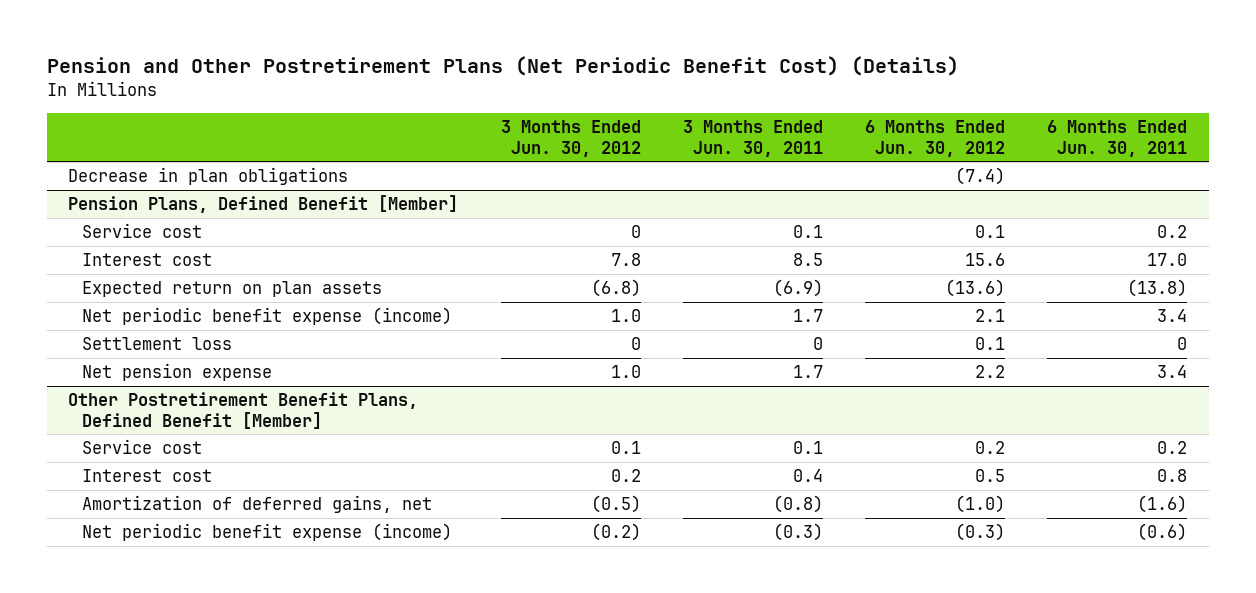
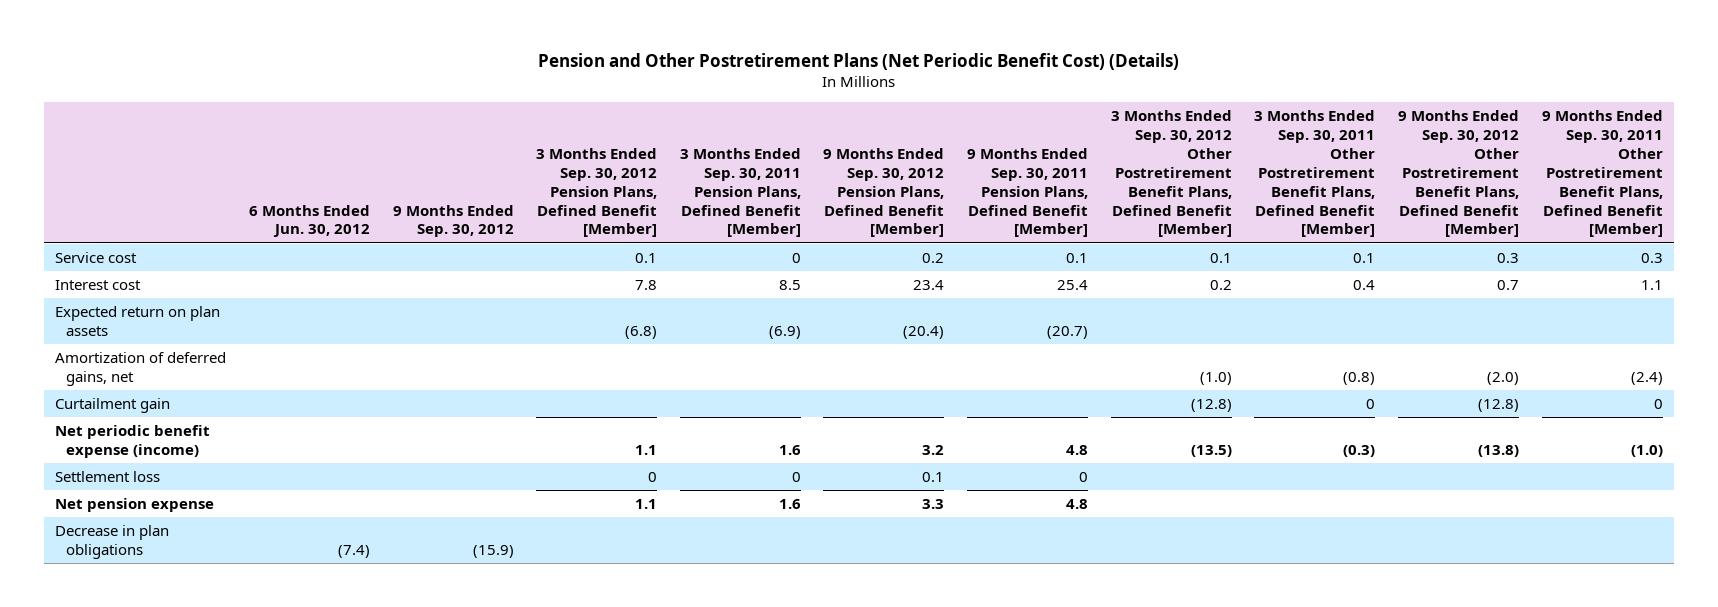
- | 3 Months Ended Jun. 30, 2012 | 3 Months Ended Jun. 30, 2011 | 6 Months Ended Jun. 30, 2012 | 6 Months Ended Jun. 30, 2011
+ | 6 Months Ended Jun. 30, 2012 | 9 Months Ended Sep. 30, 2012 | 3 Months Ended Sep. 30, 2012 Pension Plans, Defined Benefit [Member] | 3 Months Ended Sep. 30, 2011 Pension Plans, Defined Benefit [Member] | 9 Months Ended Sep. 30, 2012 Pension Plans, Defined Benefit [Member] | 9 Months Ended Sep. 30, 2011 Pension Plans, Defined Benefit [Member] | 3 Months Ended Sep. 30, 2012 Other Postretirement Benefit Plans, Defined Benefit [Member] | 3 Months Ended Sep. 30, 2011 Other Postretirement Benefit Plans, Defined Benefit [Member] | 9 Months Ended Sep. 30, 2012 Other Postretirement Benefit Plans, Defined Benefit [Member] | 9 Months Ended Sep. 30, 2011 Other Postretirement Benefit Plans, Defined Benefit [Member]
+ Service cost | | | 0.1 | 0 | 0.2 | 0.1 | 0.1 | 0.1 | 0.3 | 0.3
+ Interest cost | | | 7.8 | 8.5 | 23.4 | 25.4 | 0.2 | 0.4 | 0.7 | 1.1
+ Expected return on plan assets | | | (6.8) | (6.9) | (20.4) | (20.7) | | | |
+ Amortization of deferred gains, net | | | | | | | (1.0) | (0.8) | (2.0) | (2.4)
+ Curtailment gain | | | | | | | (12.8) | 0 | (12.8) | 0
+ Net periodic benefit expense (income) | | | 1.1 | 1.6 | 3.2 | 4.8 | (13.5) | (0.3) | (13.8) | (1.0)
+ Settlement loss | | | 0 | 0 | 0.1 | 0 | | | |
+ Net pension expense | | | 1.1 | 1.6 | 3.3 | 4.8 | | | |
- Pension Plans, Defined Benefit [Member]
- Service cost | 0 | 0.1 | 0.1 | 0.2
- Interest cost | 7.8 | 8.5 | 15.6 | 17.0
- Expected return on plan assets | (6.8) | (6.9) | (13.6) | (13.8)
- Net periodic benefit expense (income) | 1.0 | 1.7 | 2.1 | 3.4
- Settlement loss | 0 | 0 | 0.1 | 0
- Net pension expense | 1.0 | 1.7 | 2.2 | 3.4
- Other Postretirement Benefit Plans, Defined Benefit [Member]
- Service cost | 0.1 | 0.1 | 0.2 | 0.2
- Interest cost | 0.2 | 0.4 | 0.5 | 0.8
- Amortization of deferred gains, net | (0.5) | (0.8) | (1.0) | (1.6)
- Net periodic benefit expense (income) | (0.2) | (0.3) | (0.3) | (0.6)

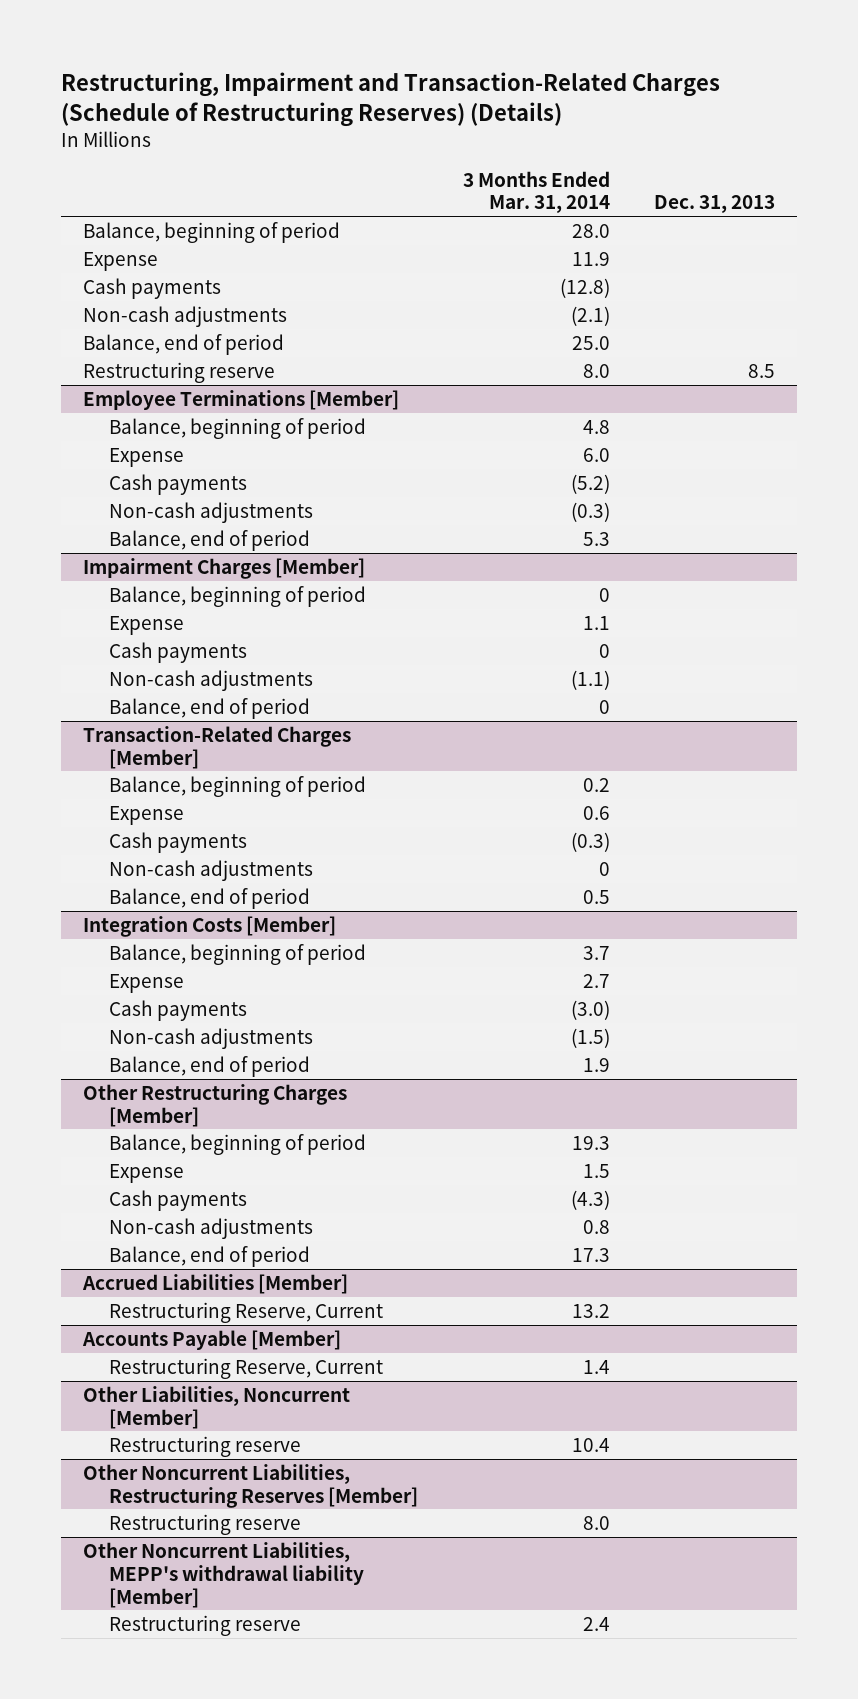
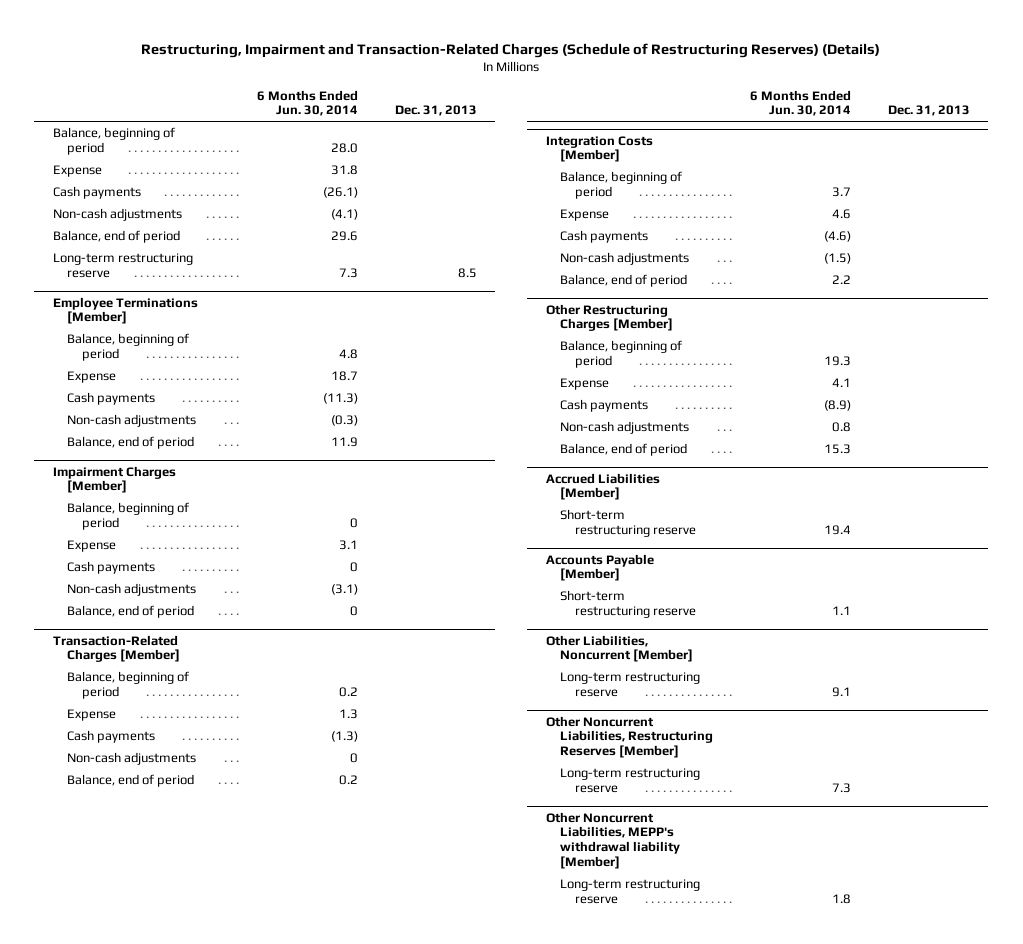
- | 3 Months Ended Mar. 31, 2014 | Dec. 31, 2013
+ | 6 Months Ended Jun. 30, 2014 | Dec. 31, 2013
- Restructuring reserve | 8.0 | 8.5
+ Long-term restructuring reserve | 7.3 | 8.5
@ Accrued Liabilities [Member]
- Restructuring Reserve, Current | 13.2 |
+ Short-term restructuring reserve | 19.4 |
@ Accounts Payable [Member]
- Restructuring Reserve, Current | 1.4 |
+ Short-term restructuring reserve | 1.1 |
@ Other Liabilities, Noncurrent [Member]
- Restructuring reserve | 10.4 |
+ Long-term restructuring reserve | 9.1 |
@ Other Noncurrent Liabilities, Restructuring Reserves [Member]
- Restructuring reserve | 8.0 |
+ Long-term restructuring reserve | 7.3 |
@ Other Noncurrent Liabilities, MEPP's withdrawal liability [Member]
- Restructuring reserve | 2.4 |
+ Long-term restructuring reserve | 1.8 |

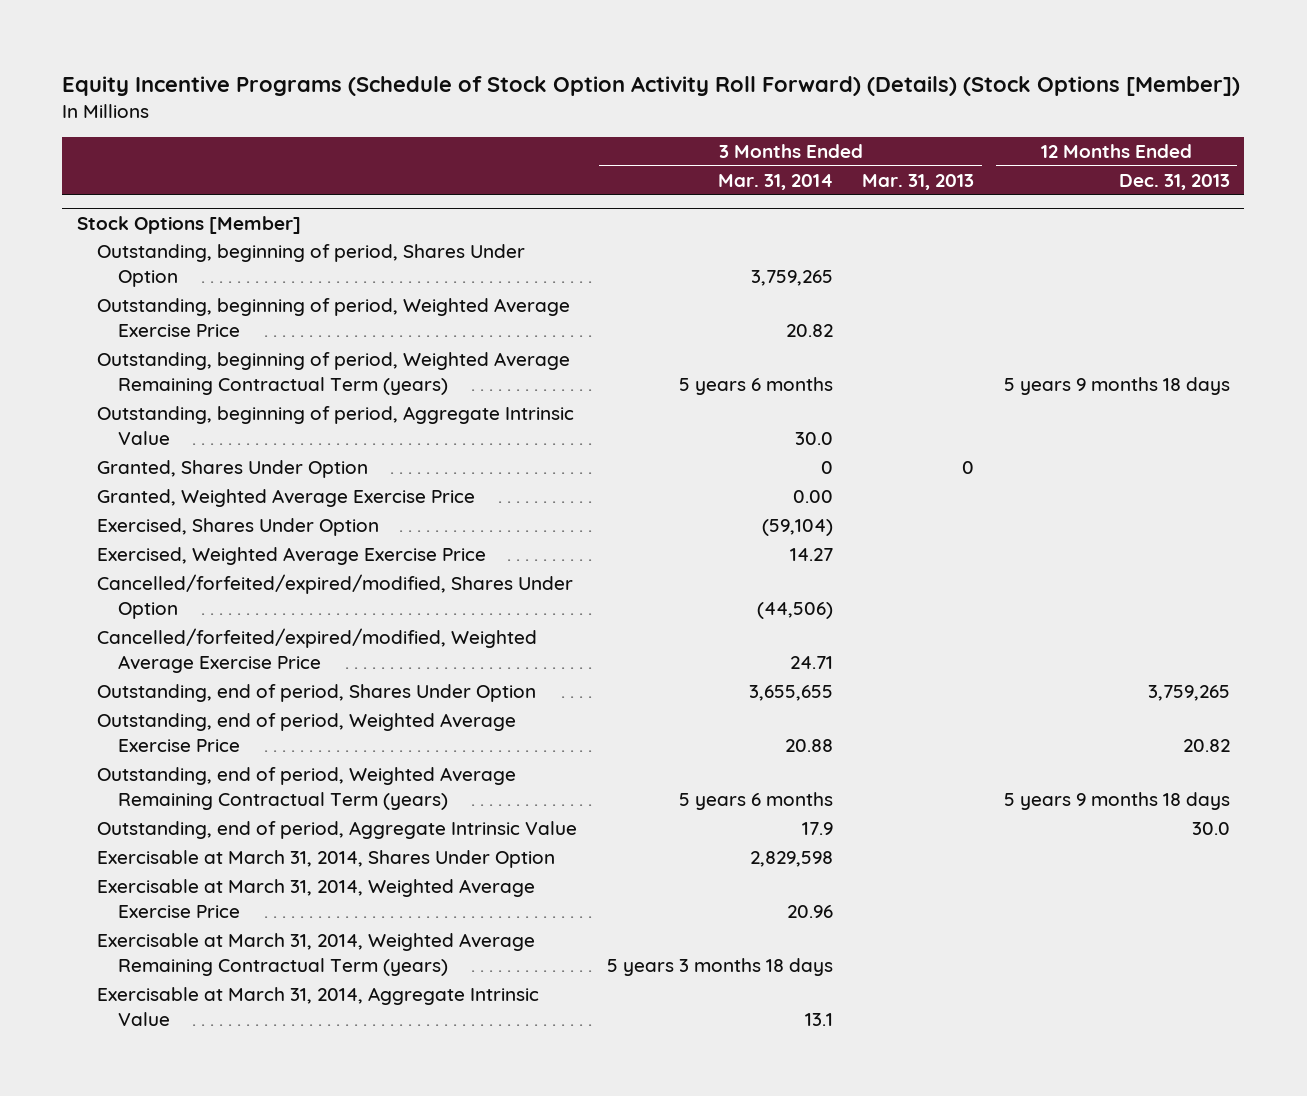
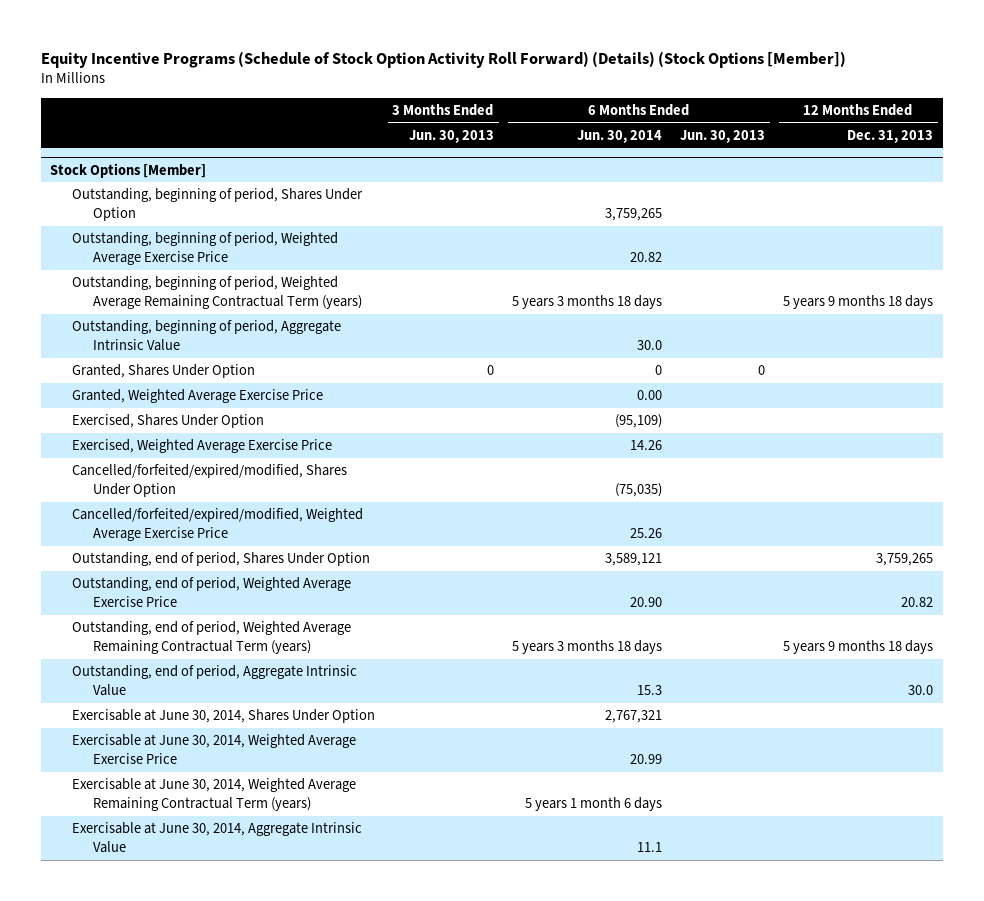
- | 3 Months Ended Mar. 31, 2014 | 3 Months Ended Mar. 31, 2013 | 12 Months Ended Dec. 31, 2013
+ | 3 Months Ended Jun. 30, 2013 | 6 Months Ended Jun. 30, 2014 | 6 Months Ended Jun. 30, 2013 | 12 Months Ended Dec. 31, 2013
@ Stock Options [Member]
- Exercisable at March 31, 2014, Shares Under Option | 2,829,598 | |
- Exercisable at March 31, 2014, Weighted Average Exercise Price | 20.96 | |
- Exercisable at March 31, 2014, Weighted Average Remaining Contractual Term (years) | 5 years 3 months 18 days | |
- Exercisable at March 31, 2014, Aggregate Intrinsic Value | 13.1 | |
+ Exercisable at June 30, 2014, Shares Under Option | | 2,767,321 | |
+ Exercisable at June 30, 2014, Weighted Average Exercise Price | | 20.99 | |
+ Exercisable at June 30, 2014, Weighted Average Remaining Contractual Term (years) | | 5 years 1 month 6 days | |
+ Exercisable at June 30, 2014, Aggregate Intrinsic Value | | 11.1 | |

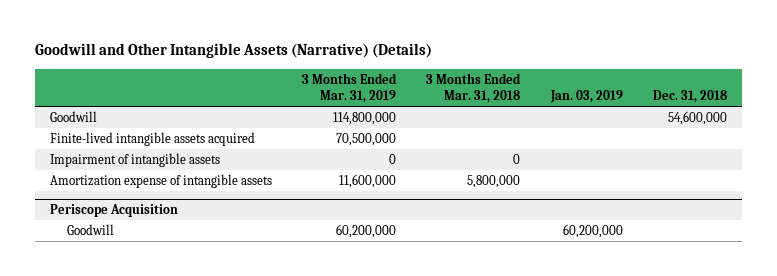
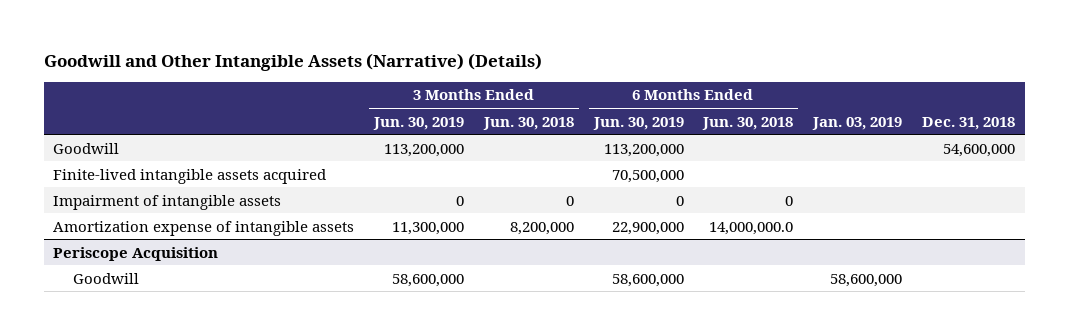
- | 3 Months Ended Mar. 31, 2019 | 3 Months Ended Mar. 31, 2018 | Jan. 03, 2019 | Dec. 31, 2018
+ | 3 Months Ended Jun. 30, 2019 | 3 Months Ended Jun. 30, 2018 | 6 Months Ended Jun. 30, 2019 | 6 Months Ended Jun. 30, 2018 | Jan. 03, 2019 | Dec. 31, 2018
@ Periscope Acquisition
- Goodwill | 60,200,000 | | 60,200,000 |
+ Goodwill | 58,600,000 | | 58,600,000 | | 58,600,000 |

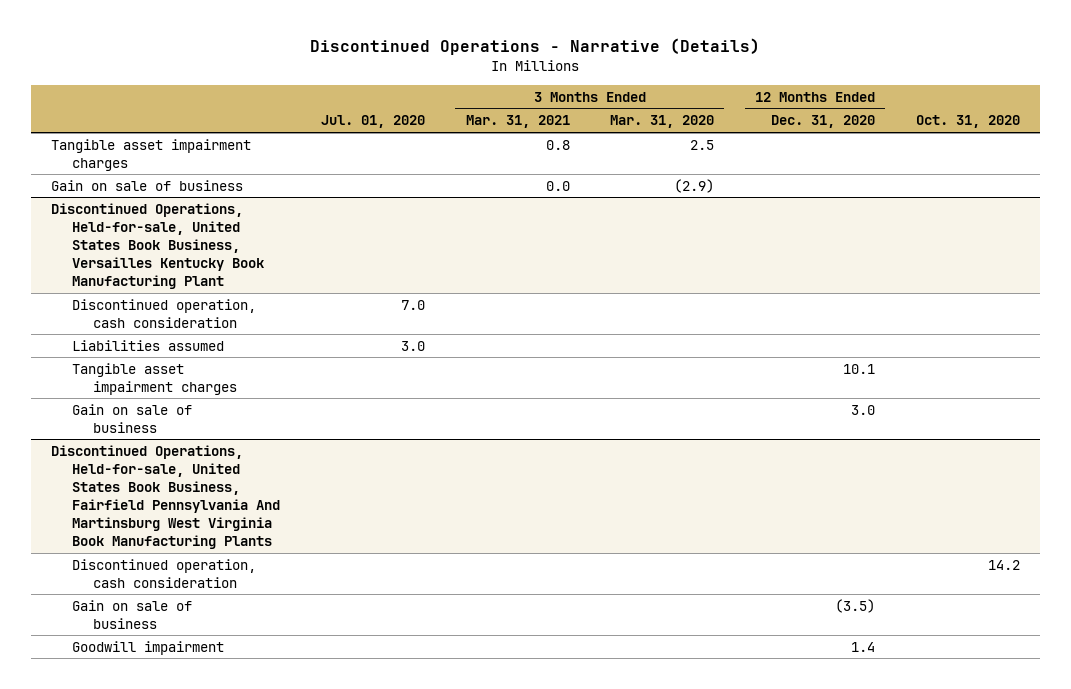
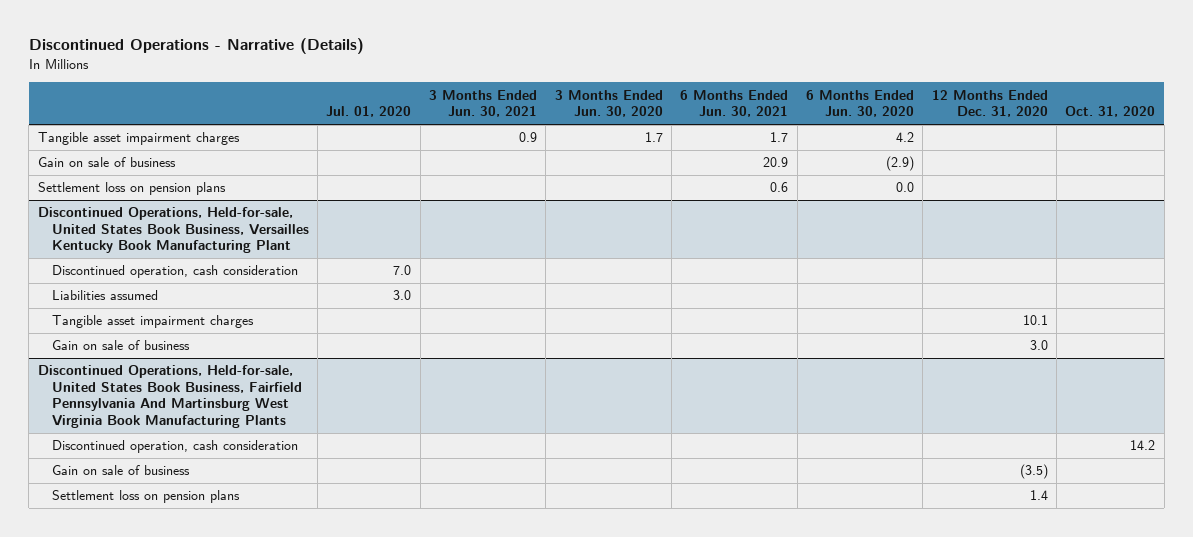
- | Jul. 01, 2020 | 3 Months Ended Mar. 31, 2021 | 3 Months Ended Mar. 31, 2020 | 12 Months Ended Dec. 31, 2020 | Oct. 31, 2020
+ | Jul. 01, 2020 | 3 Months Ended Jun. 30, 2021 | 3 Months Ended Jun. 30, 2020 | 6 Months Ended Jun. 30, 2021 | 6 Months Ended Jun. 30, 2020 | 12 Months Ended Dec. 31, 2020 | Oct. 31, 2020
+ Settlement loss on pension plans | | | | 0.6 | 0.0 | |
@ Discontinued Operations, Held-for-sale, United States Book Business, Fairfield Pennsylvania And Martinsburg West Virginia Book Manufacturing Plants
- Goodwill impairment | | | | 1.4 |
+ Settlement loss on pension plans | | | | | | 1.4 |

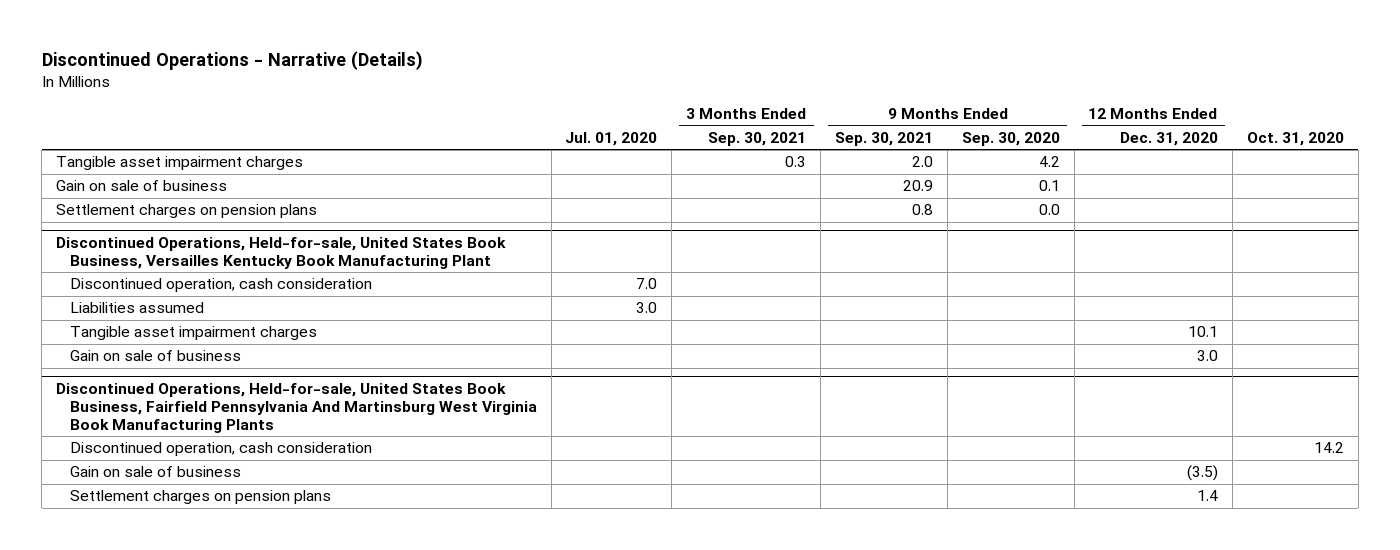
- | Jul. 01, 2020 | 3 Months Ended Jun. 30, 2021 | 3 Months Ended Jun. 30, 2020 | 6 Months Ended Jun. 30, 2021 | 6 Months Ended Jun. 30, 2020 | 12 Months Ended Dec. 31, 2020 | Oct. 31, 2020
+ | Jul. 01, 2020 | 3 Months Ended Sep. 30, 2021 | 9 Months Ended Sep. 30, 2021 | 9 Months Ended Sep. 30, 2020 | 12 Months Ended Dec. 31, 2020 | Oct. 31, 2020
- Settlement loss on pension plans | | | | 0.6 | 0.0 | |
+ Settlement charges on pension plans | | | 0.8 | 0.0 | |
@ Discontinued Operations, Held-for-sale, United States Book Business, Fairfield Pennsylvania And Martinsburg West Virginia Book Manufacturing Plants
- Settlement loss on pension plans | | | | | | 1.4 |
+ Settlement charges on pension plans | | | | | 1.4 |

